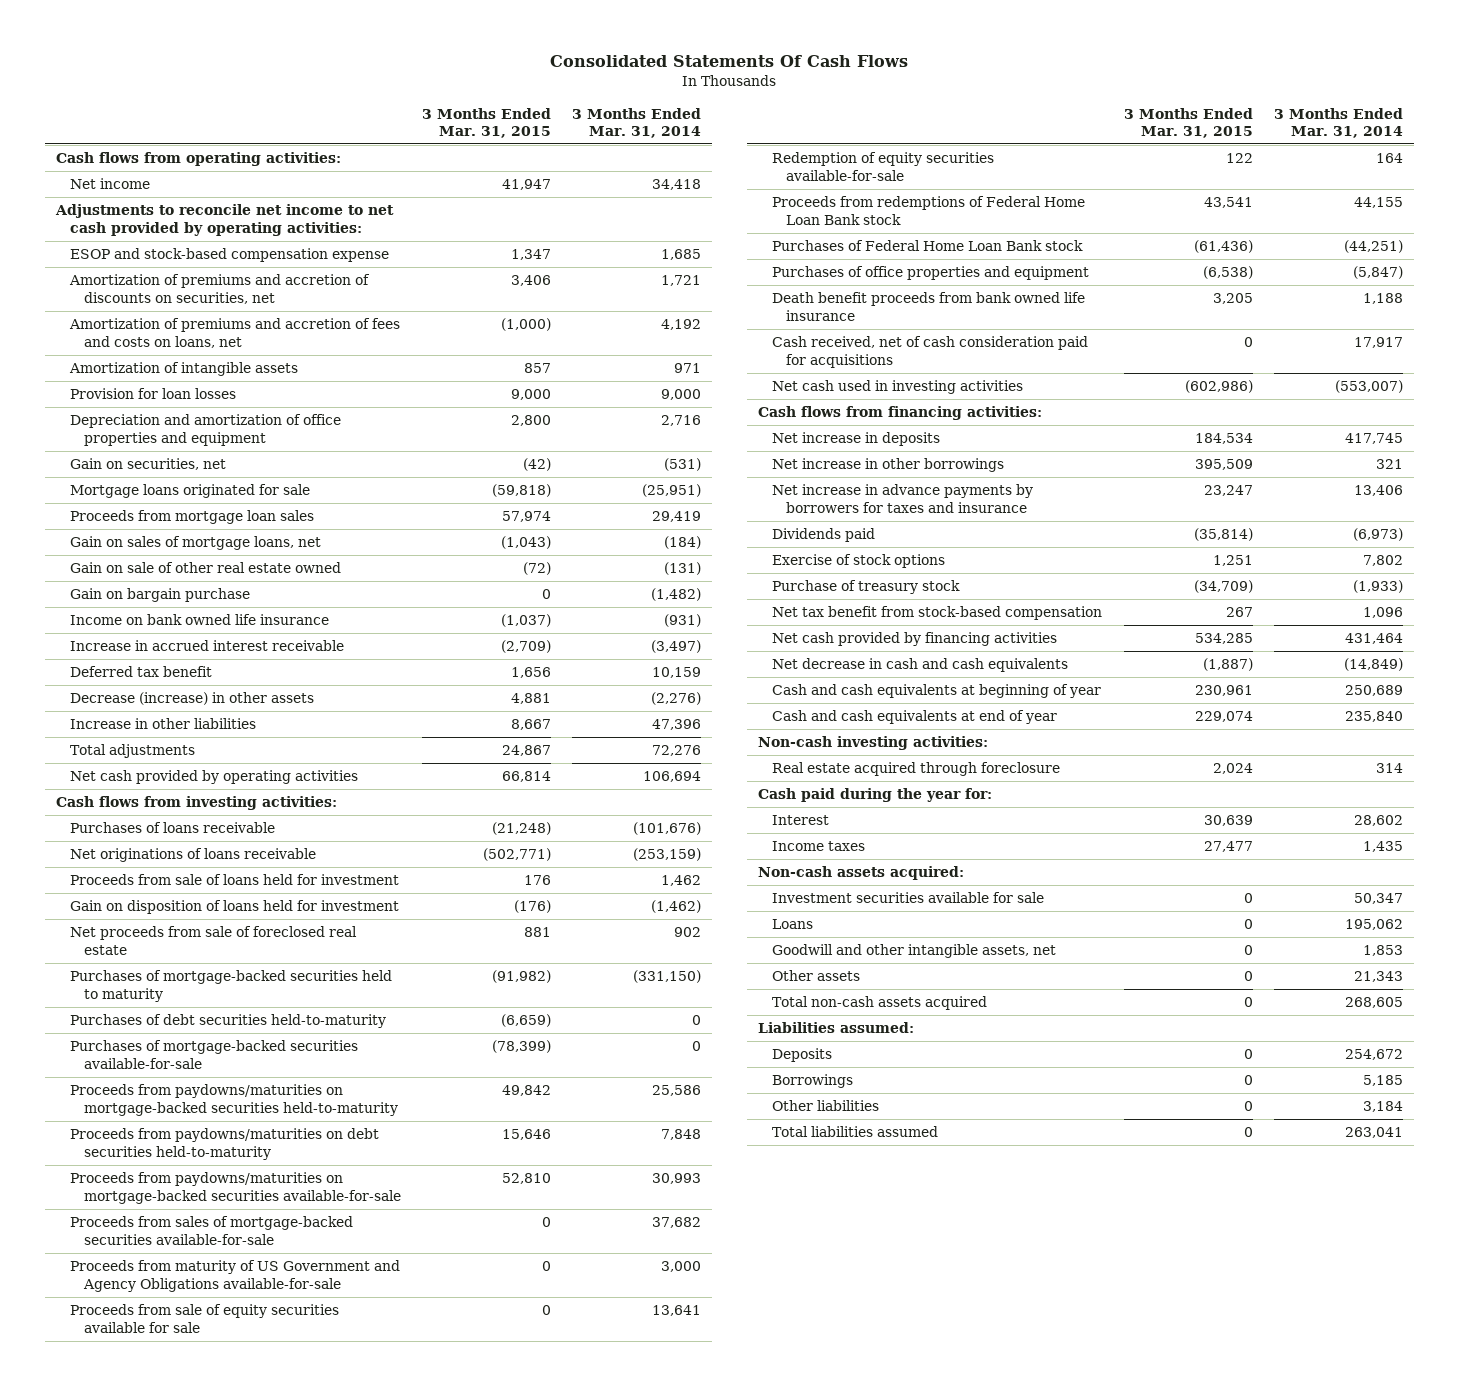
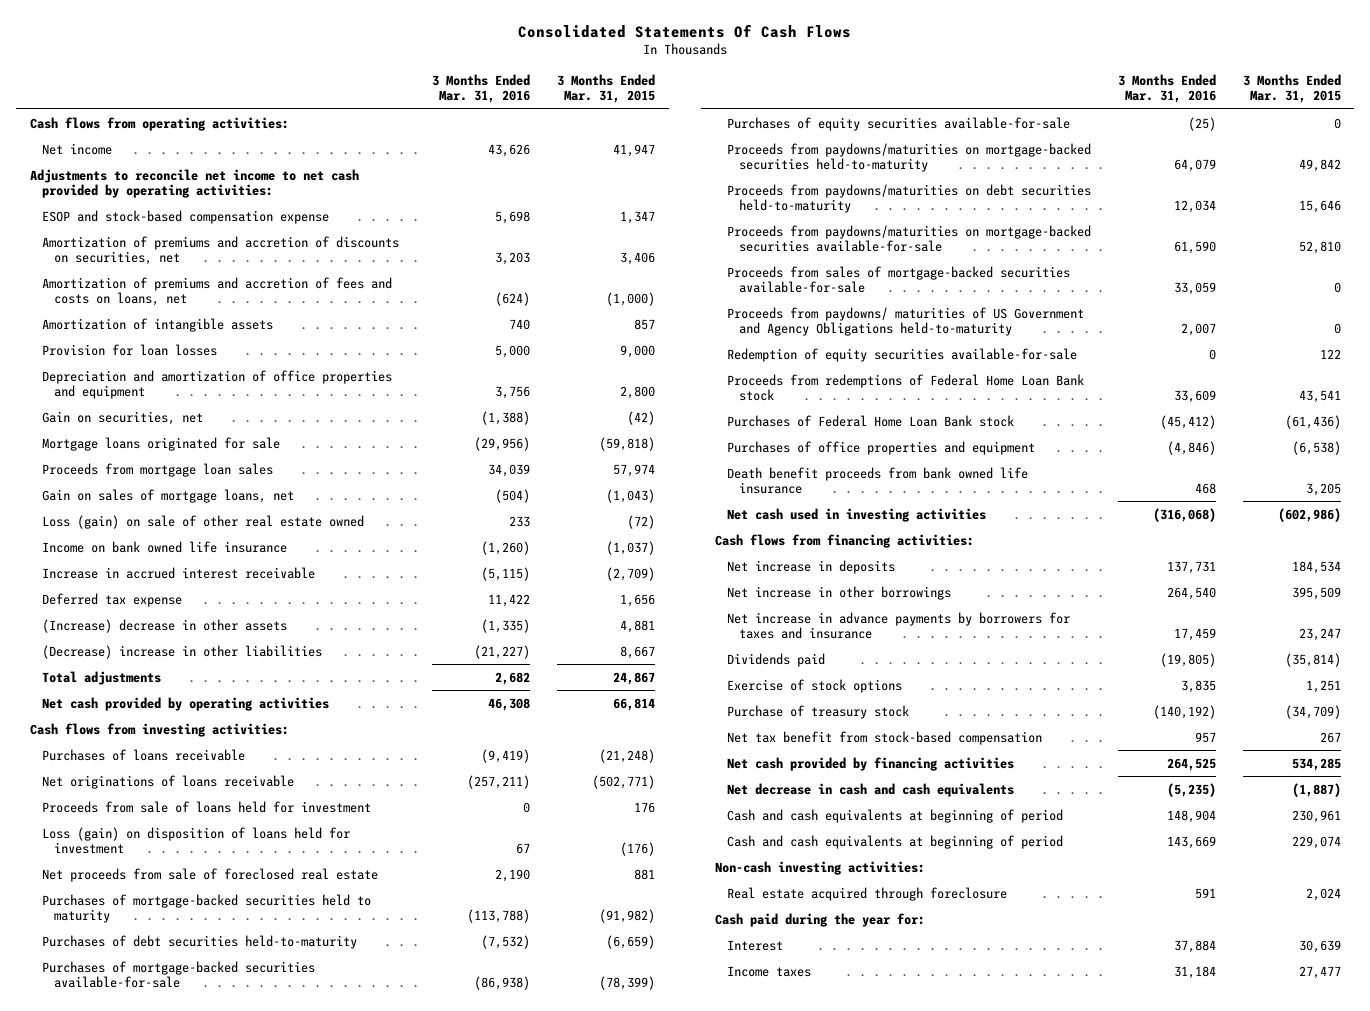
- | 3 Months Ended Mar. 31, 2015 | 3 Months Ended Mar. 31, 2014
+ | 3 Months Ended Mar. 31, 2016 | 3 Months Ended Mar. 31, 2015
- Gain on sale of other real estate owned | (72) | (131)
- Gain on bargain purchase | 0 | (1,482)
+ Loss (gain) on sale of other real estate owned | 233 | (72)
- Deferred tax benefit | 1,656 | 10,159
- Decrease (increase) in other assets | 4,881 | (2,276)
- Increase in other liabilities | 8,667 | 47,396
+ Deferred tax expense | 11,422 | 1,656
+ (Increase) decrease in other assets | (1,335) | 4,881
+ (Decrease) increase in other liabilities | (21,227) | 8,667
- Gain on disposition of loans held for investment | (176) | (1,462)
+ Loss (gain) on disposition of loans held for investment | 67 | (176)
+ Purchases of equity securities available-for-sale | (25) | 0
- Proceeds from maturity of US Government and Agency Obligations available-for-sale | 0 | 3,000
- Proceeds from sale of equity securities available for sale | 0 | 13,641
+ Proceeds from paydowns/ maturities of US Government and Agency Obligations held-to-maturity | 2,007 | 0
- Cash received, net of cash consideration paid for acquisitions | 0 | 17,917
- Cash and cash equivalents at beginning of year | 230,961 | 250,689
- Cash and cash equivalents at end of year | 229,074 | 235,840
+ Cash and cash equivalents at beginning of period | 148,904 | 230,961
+ Cash and cash equivalents at beginning of period | 143,669 | 229,074
- Non-cash assets acquired:
- Investment securities available for sale | 0 | 50,347
- Loans | 0 | 195,062
- Goodwill and other intangible assets, net | 0 | 1,853
- Other assets | 0 | 21,343
- Total non-cash assets acquired | 0 | 268,605
- Liabilities assumed:
- Deposits | 0 | 254,672
- Borrowings | 0 | 5,185
- Other liabilities | 0 | 3,184
- Total liabilities assumed | 0 | 263,041

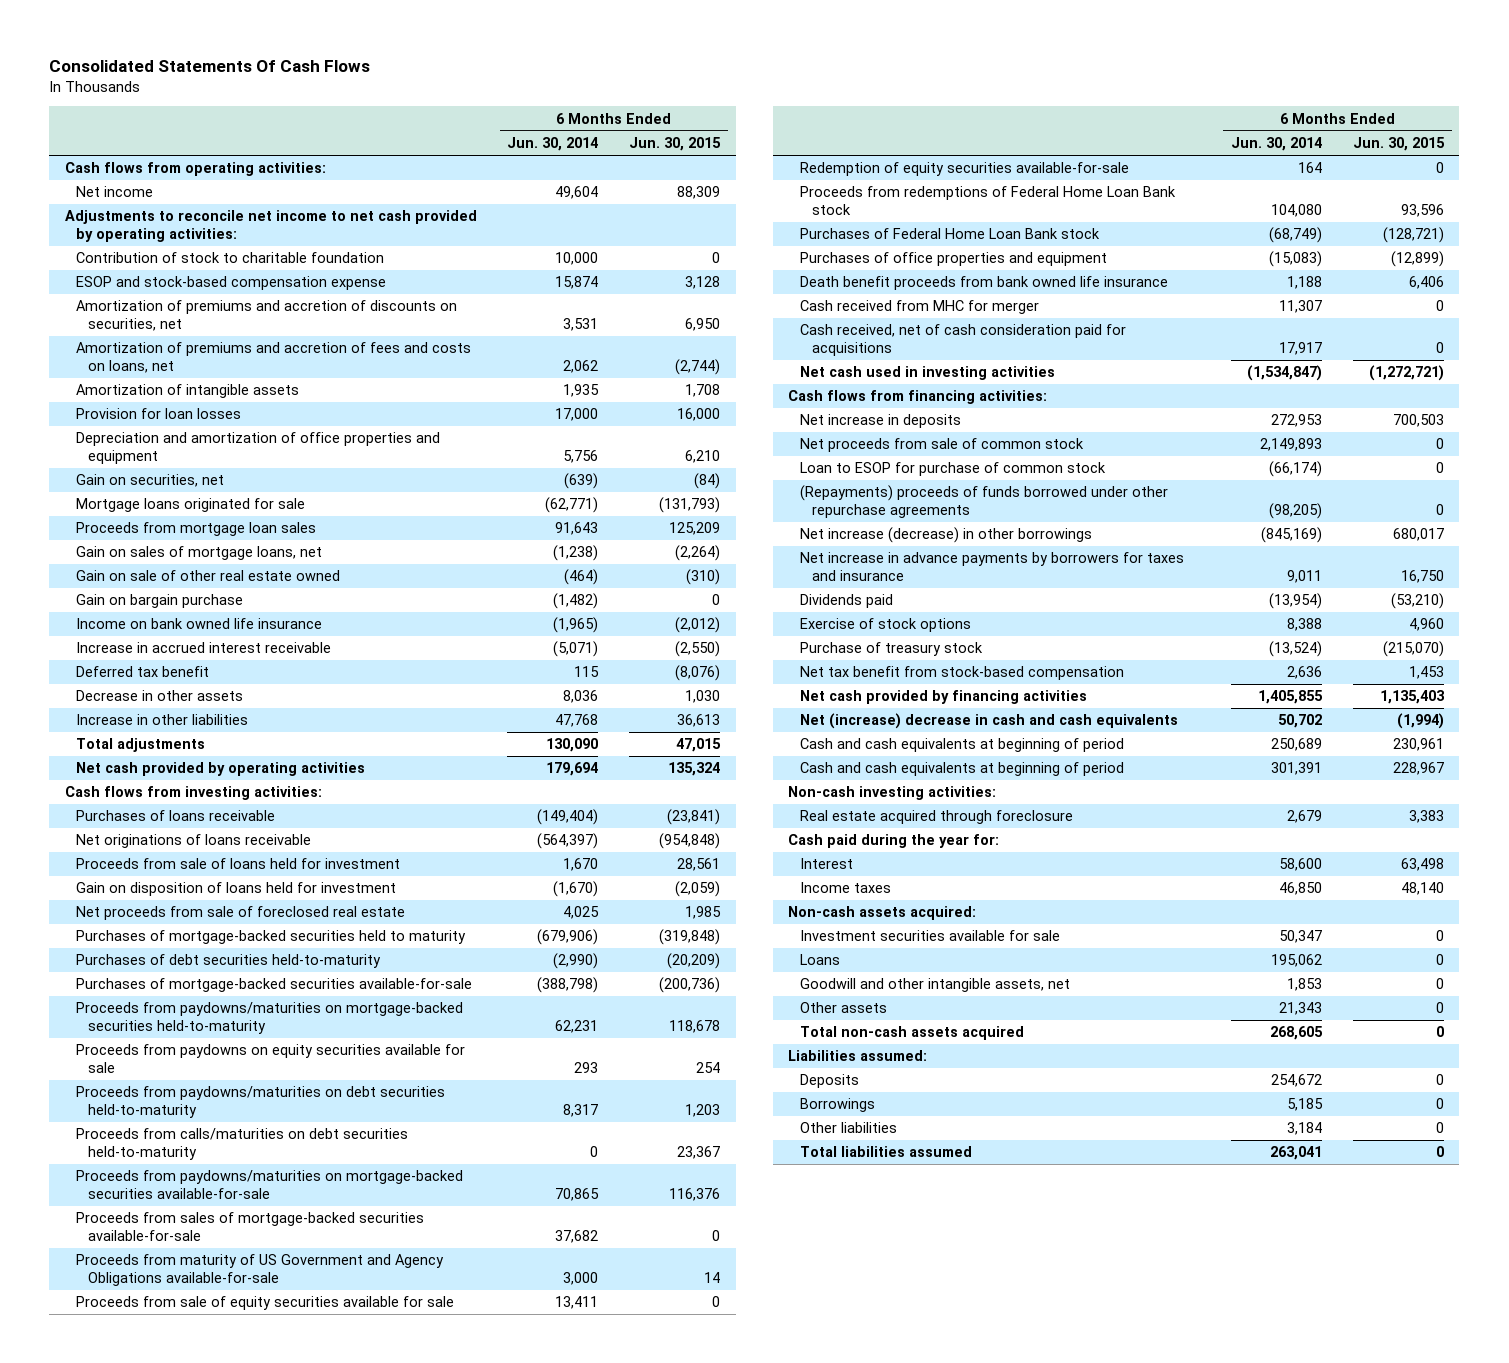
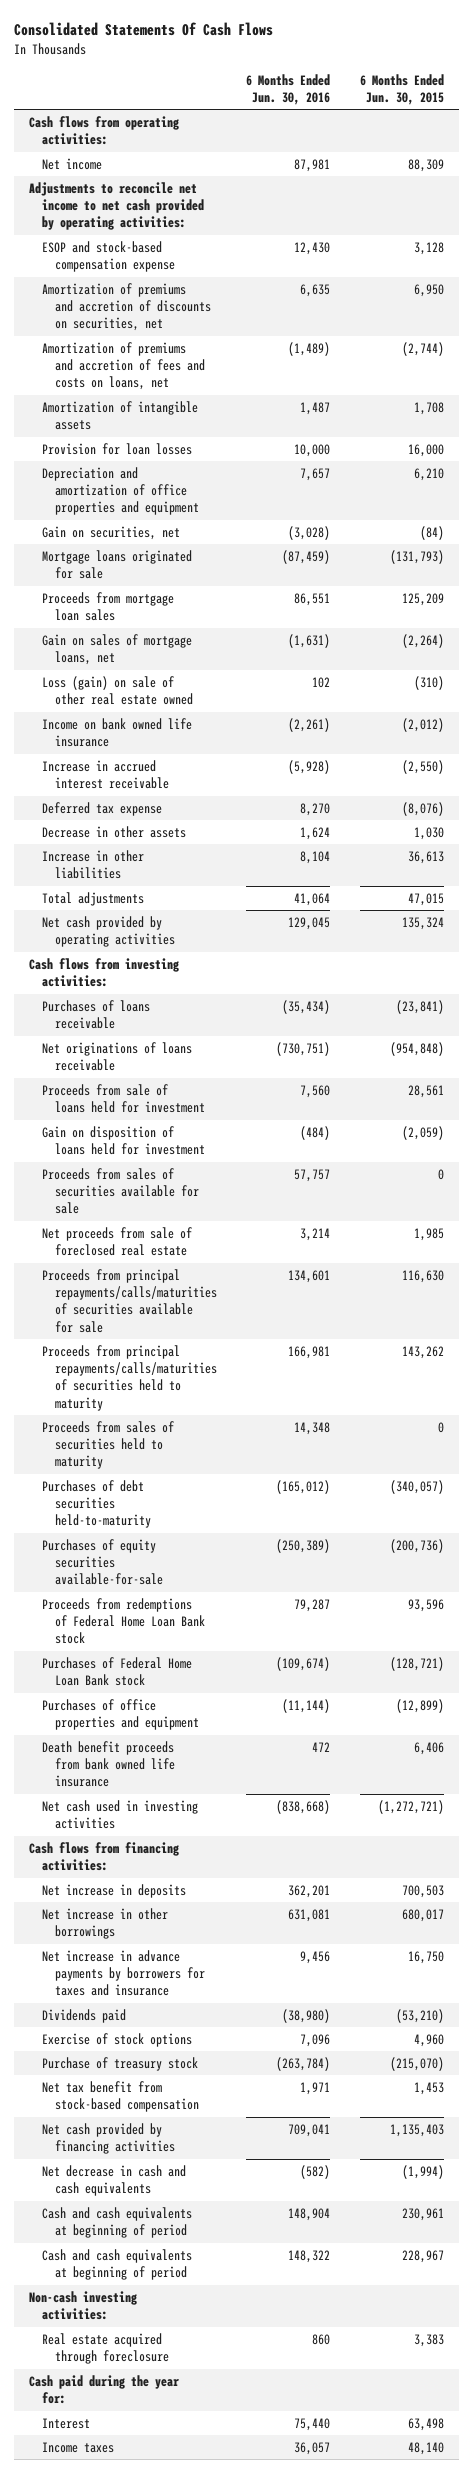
- | 6 Months Ended Jun. 30, 2014 | 6 Months Ended Jun. 30, 2015
+ | 6 Months Ended Jun. 30, 2016 | 6 Months Ended Jun. 30, 2015
- Contribution of stock to charitable foundation | 10,000 | 0
- Gain on sale of other real estate owned | (464) | (310)
- Gain on bargain purchase | (1,482) | 0
+ Loss (gain) on sale of other real estate owned | 102 | (310)
- Deferred tax benefit | 115 | (8,076)
+ Deferred tax expense | 8,270 | (8,076)
+ Proceeds from sales of securities available for sale | 57,757 | 0
- Purchases of mortgage-backed securities held to maturity | (679,906) | (319,848)
- Purchases of debt securities held-to-maturity | (2,990) | (20,209)
- Purchases of mortgage-backed securities available-for-sale | (388,798) | (200,736)
- Proceeds from paydowns/maturities on mortgage-backed securities held-to-maturity | 62,231 | 118,678
- Proceeds from paydowns on equity securities available for sale | 293 | 254
- Proceeds from paydowns/maturities on debt securities held-to-maturity | 8,317 | 1,203
- Proceeds from calls/maturities on debt securities held-to-maturity | 0 | 23,367
- Proceeds from paydowns/maturities on mortgage-backed securities available-for-sale | 70,865 | 116,376
- Proceeds from sales of mortgage-backed securities available-for-sale | 37,682 | 0
- Proceeds from maturity of US Government and Agency Obligations available-for-sale | 3,000 | 14
- Proceeds from sale of equity securities available for sale | 13,411 | 0
- Redemption of equity securities available-for-sale | 164 | 0
+ Proceeds from principal repayments/calls/maturities of securities available for sale | 134,601 | 116,630
+ Proceeds from principal repayments/calls/maturities of securities held to maturity | 166,981 | 143,262
+ Proceeds from sales of securities held to maturity | 14,348 | 0
+ Purchases of debt securities held-to-maturity | (165,012) | (340,057)
+ Purchases of equity securities available-for-sale | (250,389) | (200,736)
- Cash received from MHC for merger | 11,307 | 0
- Cash received, net of cash consideration paid for acquisitions | 17,917 | 0
- Net proceeds from sale of common stock | 2,149,893 | 0
- Loan to ESOP for purchase of common stock | (66,174) | 0
- (Repayments) proceeds of funds borrowed under other repurchase agreements | (98,205) | 0
- Net increase (decrease) in other borrowings | (845,169) | 680,017
+ Net increase in other borrowings | 631,081 | 680,017
- Net (increase) decrease in cash and cash equivalents | 50,702 | (1,994)
+ Net decrease in cash and cash equivalents | (582) | (1,994)
- Non-cash assets acquired:
- Investment securities available for sale | 50,347 | 0
- Loans | 195,062 | 0
- Goodwill and other intangible assets, net | 1,853 | 0
- Other assets | 21,343 | 0
- Total non-cash assets acquired | 268,605 | 0
- Liabilities assumed:
- Deposits | 254,672 | 0
- Borrowings | 5,185 | 0
- Other liabilities | 3,184 | 0
- Total liabilities assumed | 263,041 | 0

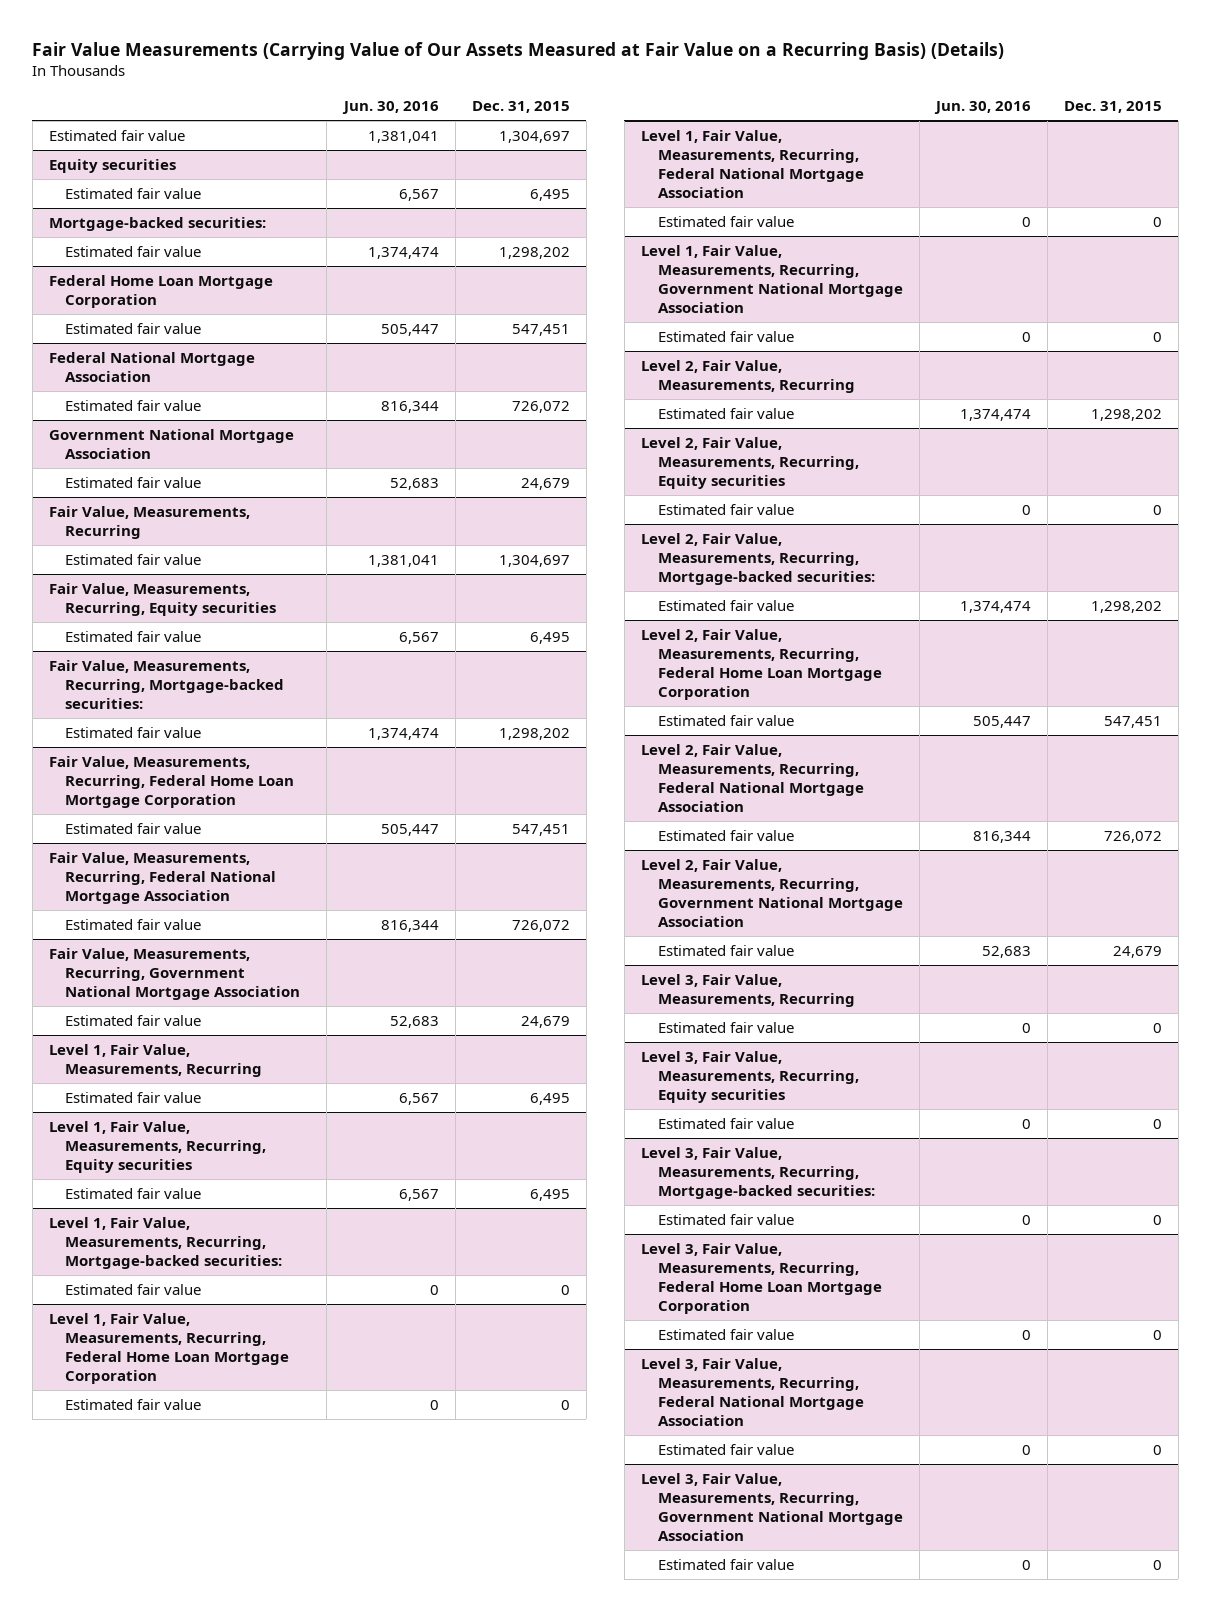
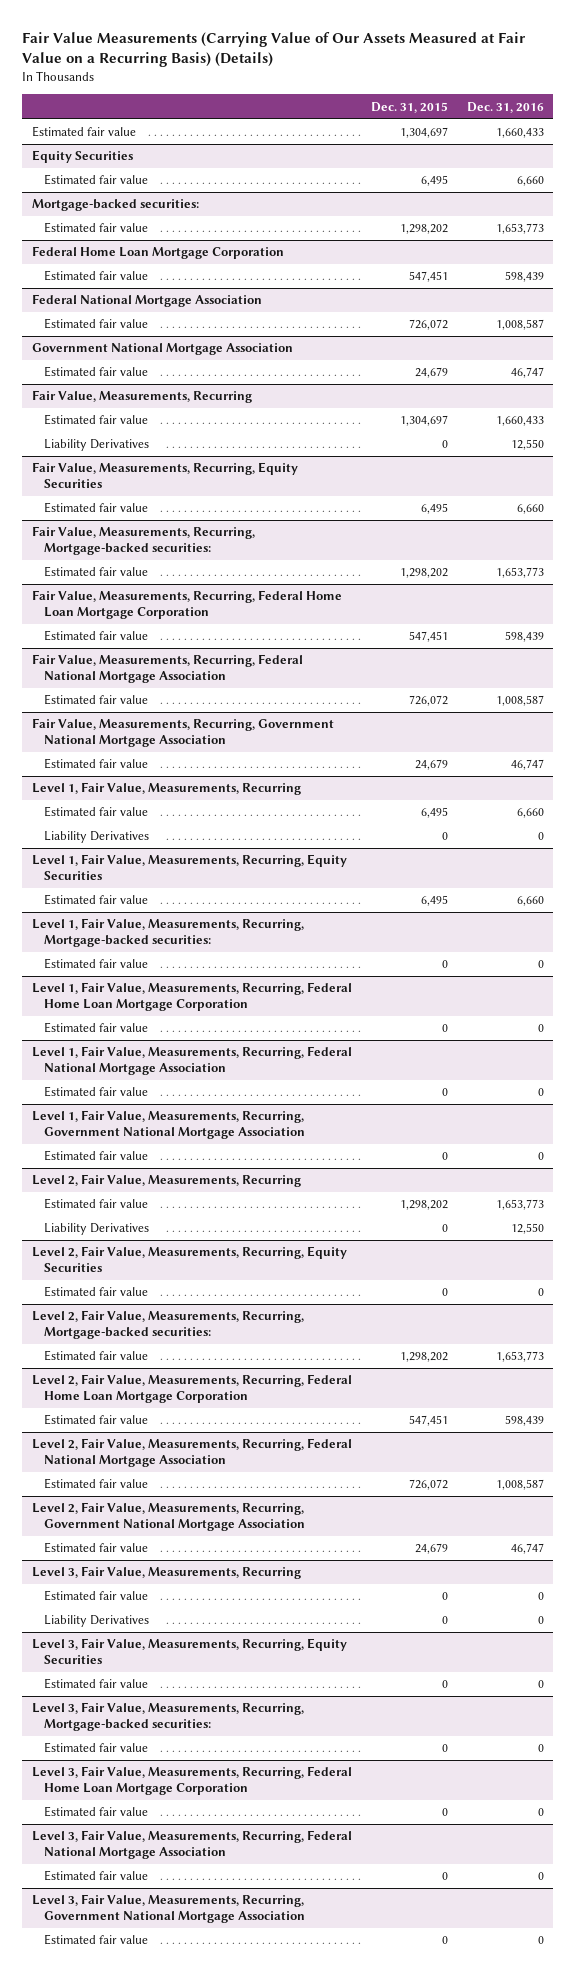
- | Jun. 30, 2016 | Dec. 31, 2015
+ | Dec. 31, 2015 | Dec. 31, 2016
- Equity securities
+ Equity Securities
- Fair Value, Measurements, Recurring, Equity securities
@ Fair Value, Measurements, Recurring
+ Liability Derivatives | 0 | 12,550
+ Fair Value, Measurements, Recurring, Equity Securities
- Level 1, Fair Value, Measurements, Recurring, Equity securities
@ Level 1, Fair Value, Measurements, Recurring
+ Liability Derivatives | 0 | 0
+ Level 1, Fair Value, Measurements, Recurring, Equity Securities
- Level 2, Fair Value, Measurements, Recurring, Equity securities
@ Level 2, Fair Value, Measurements, Recurring
+ Liability Derivatives | 0 | 12,550
+ Level 2, Fair Value, Measurements, Recurring, Equity Securities
- Level 3, Fair Value, Measurements, Recurring, Equity securities
@ Level 3, Fair Value, Measurements, Recurring
+ Liability Derivatives | 0 | 0
+ Level 3, Fair Value, Measurements, Recurring, Equity Securities

